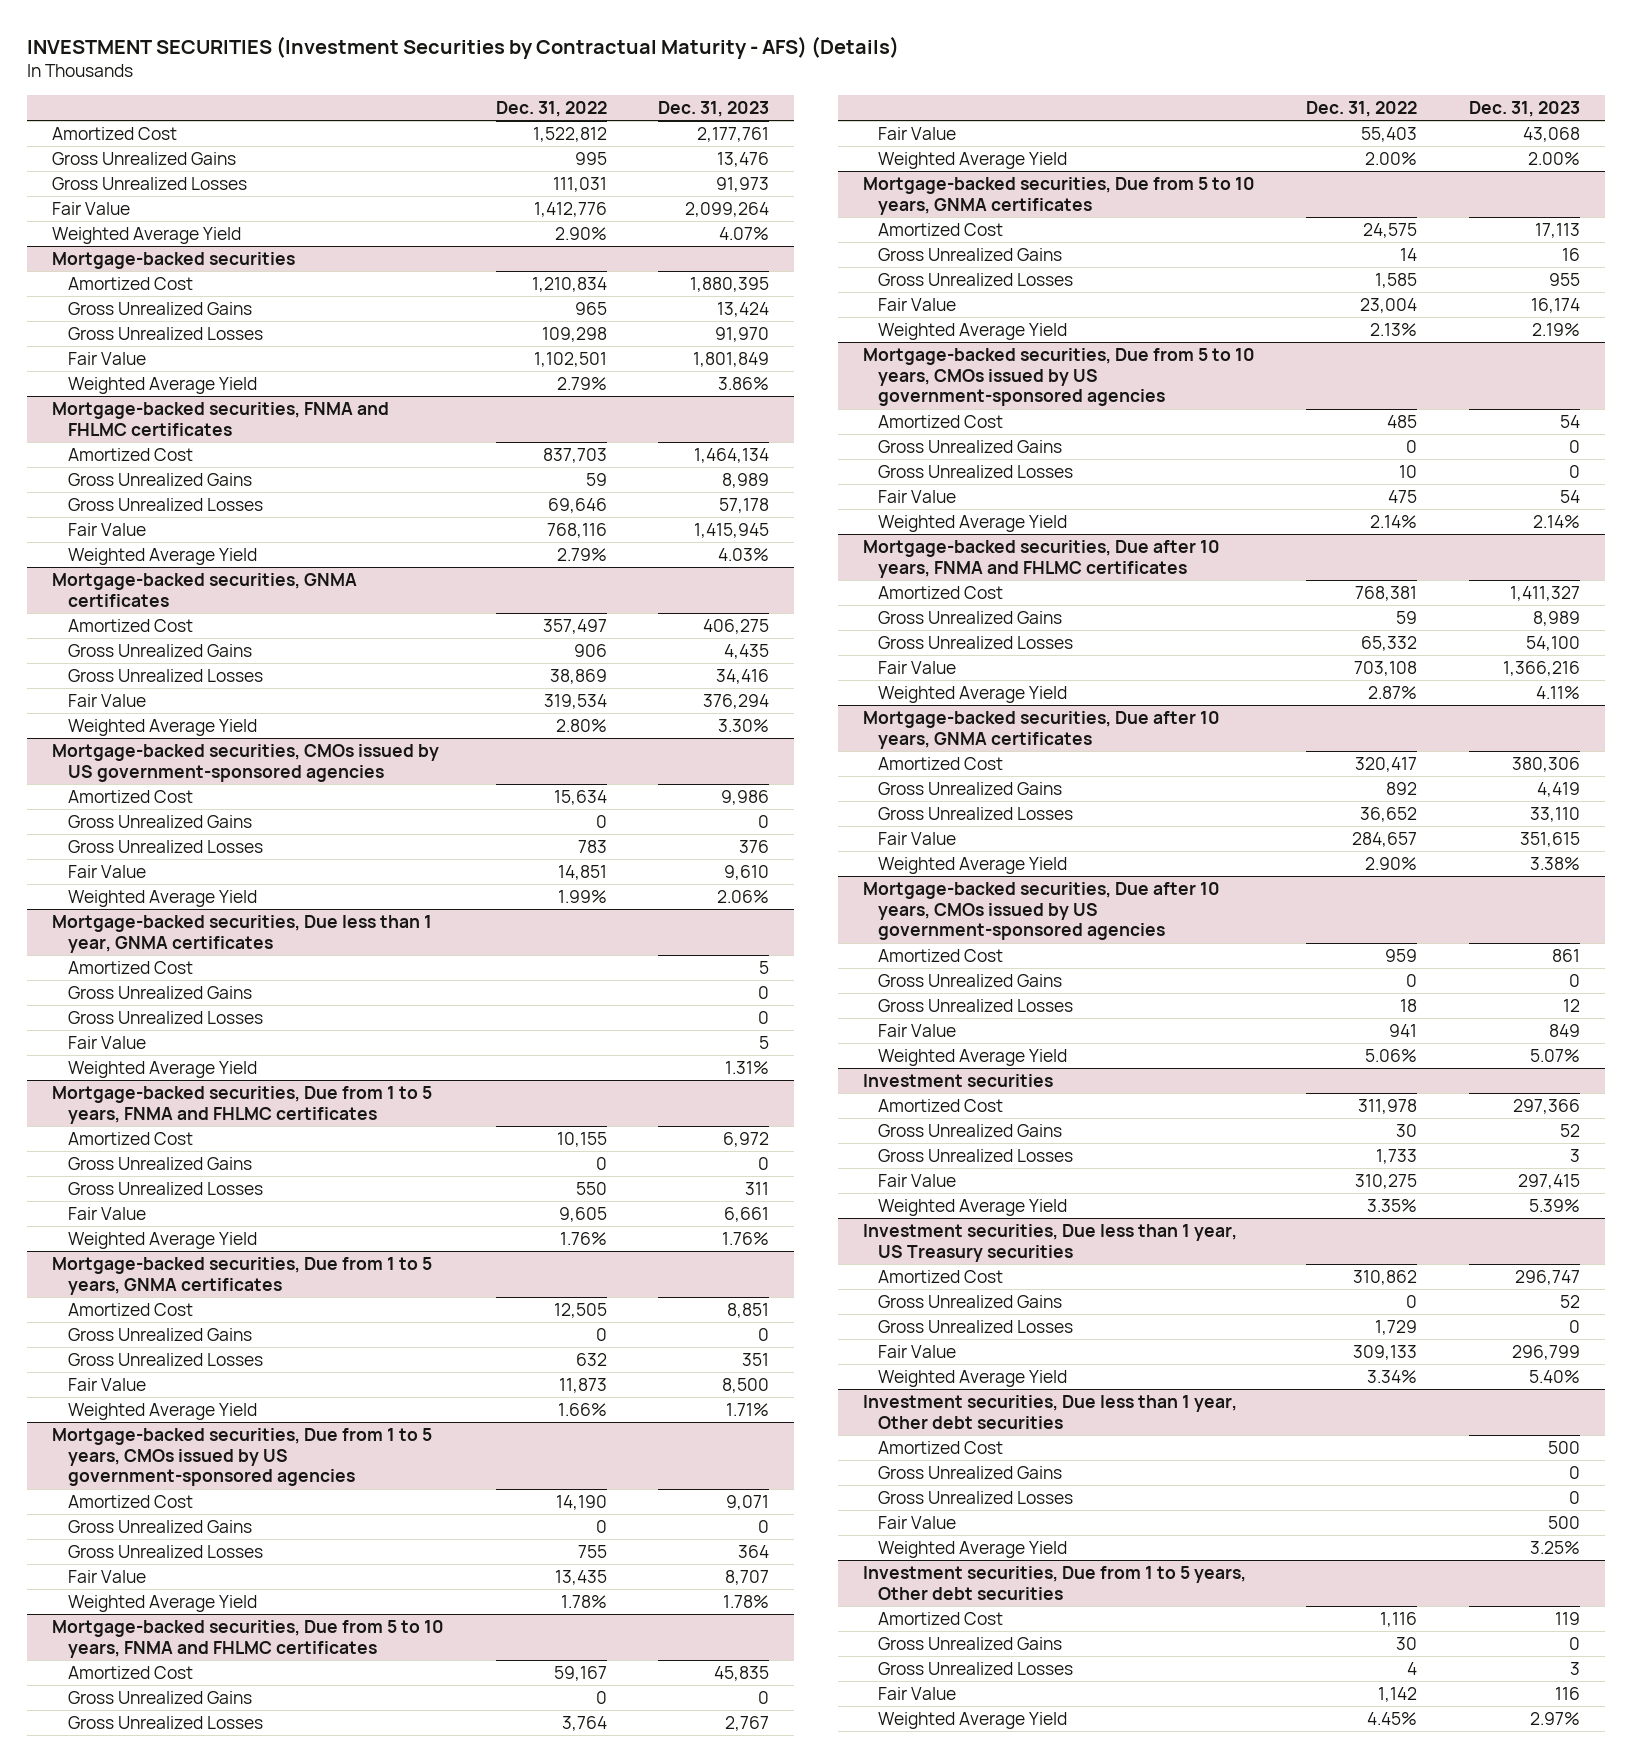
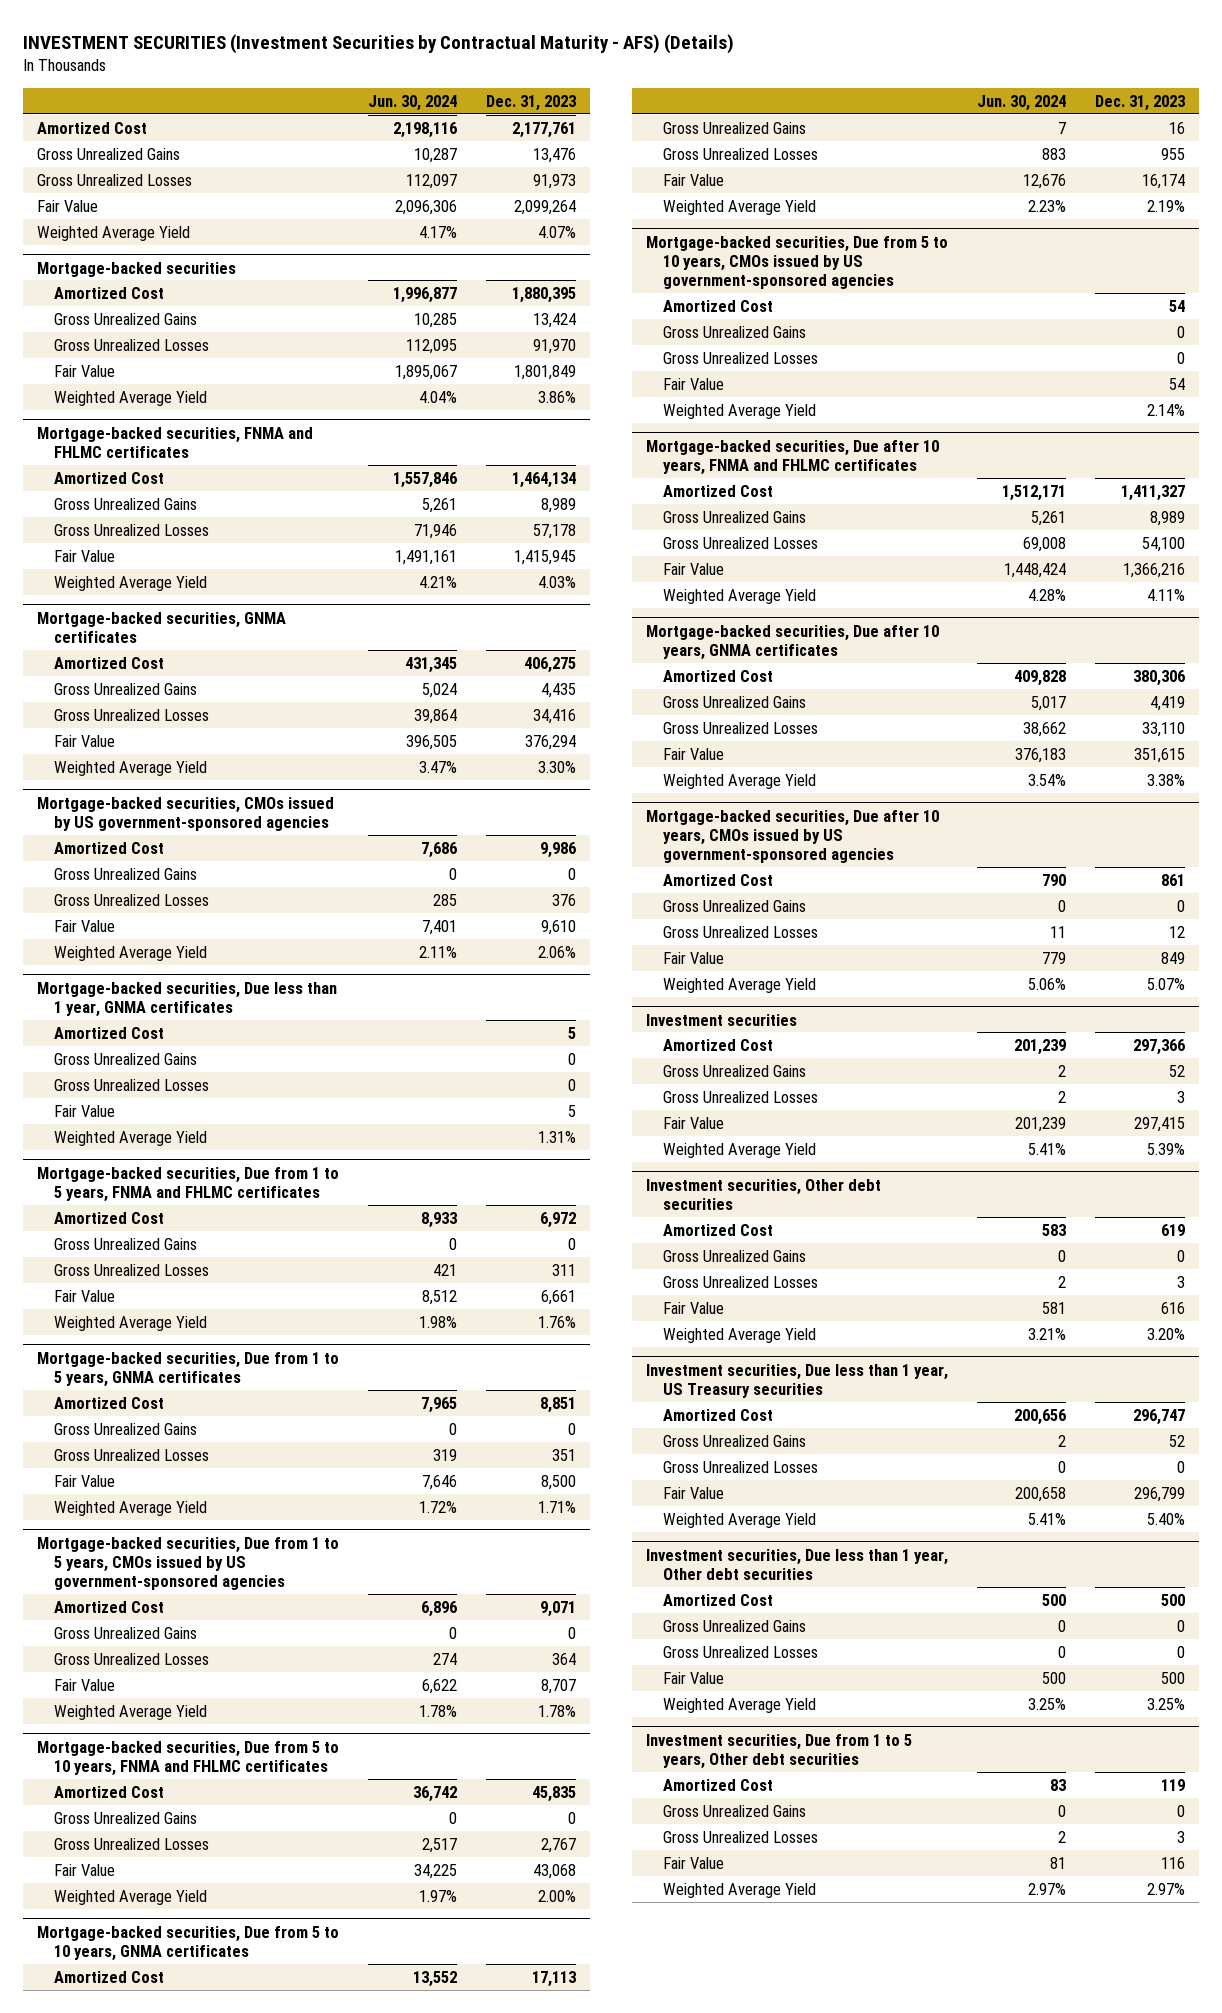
- | Dec. 31, 2022 | Dec. 31, 2023
+ | Jun. 30, 2024 | Dec. 31, 2023
+ Investment securities, Other debt securities
+ Amortized Cost | 583 | 619
+ Gross Unrealized Gains | 0 | 0
+ Gross Unrealized Losses | 2 | 3
+ Fair Value | 581 | 616
+ Weighted Average Yield | 3.21% | 3.20%

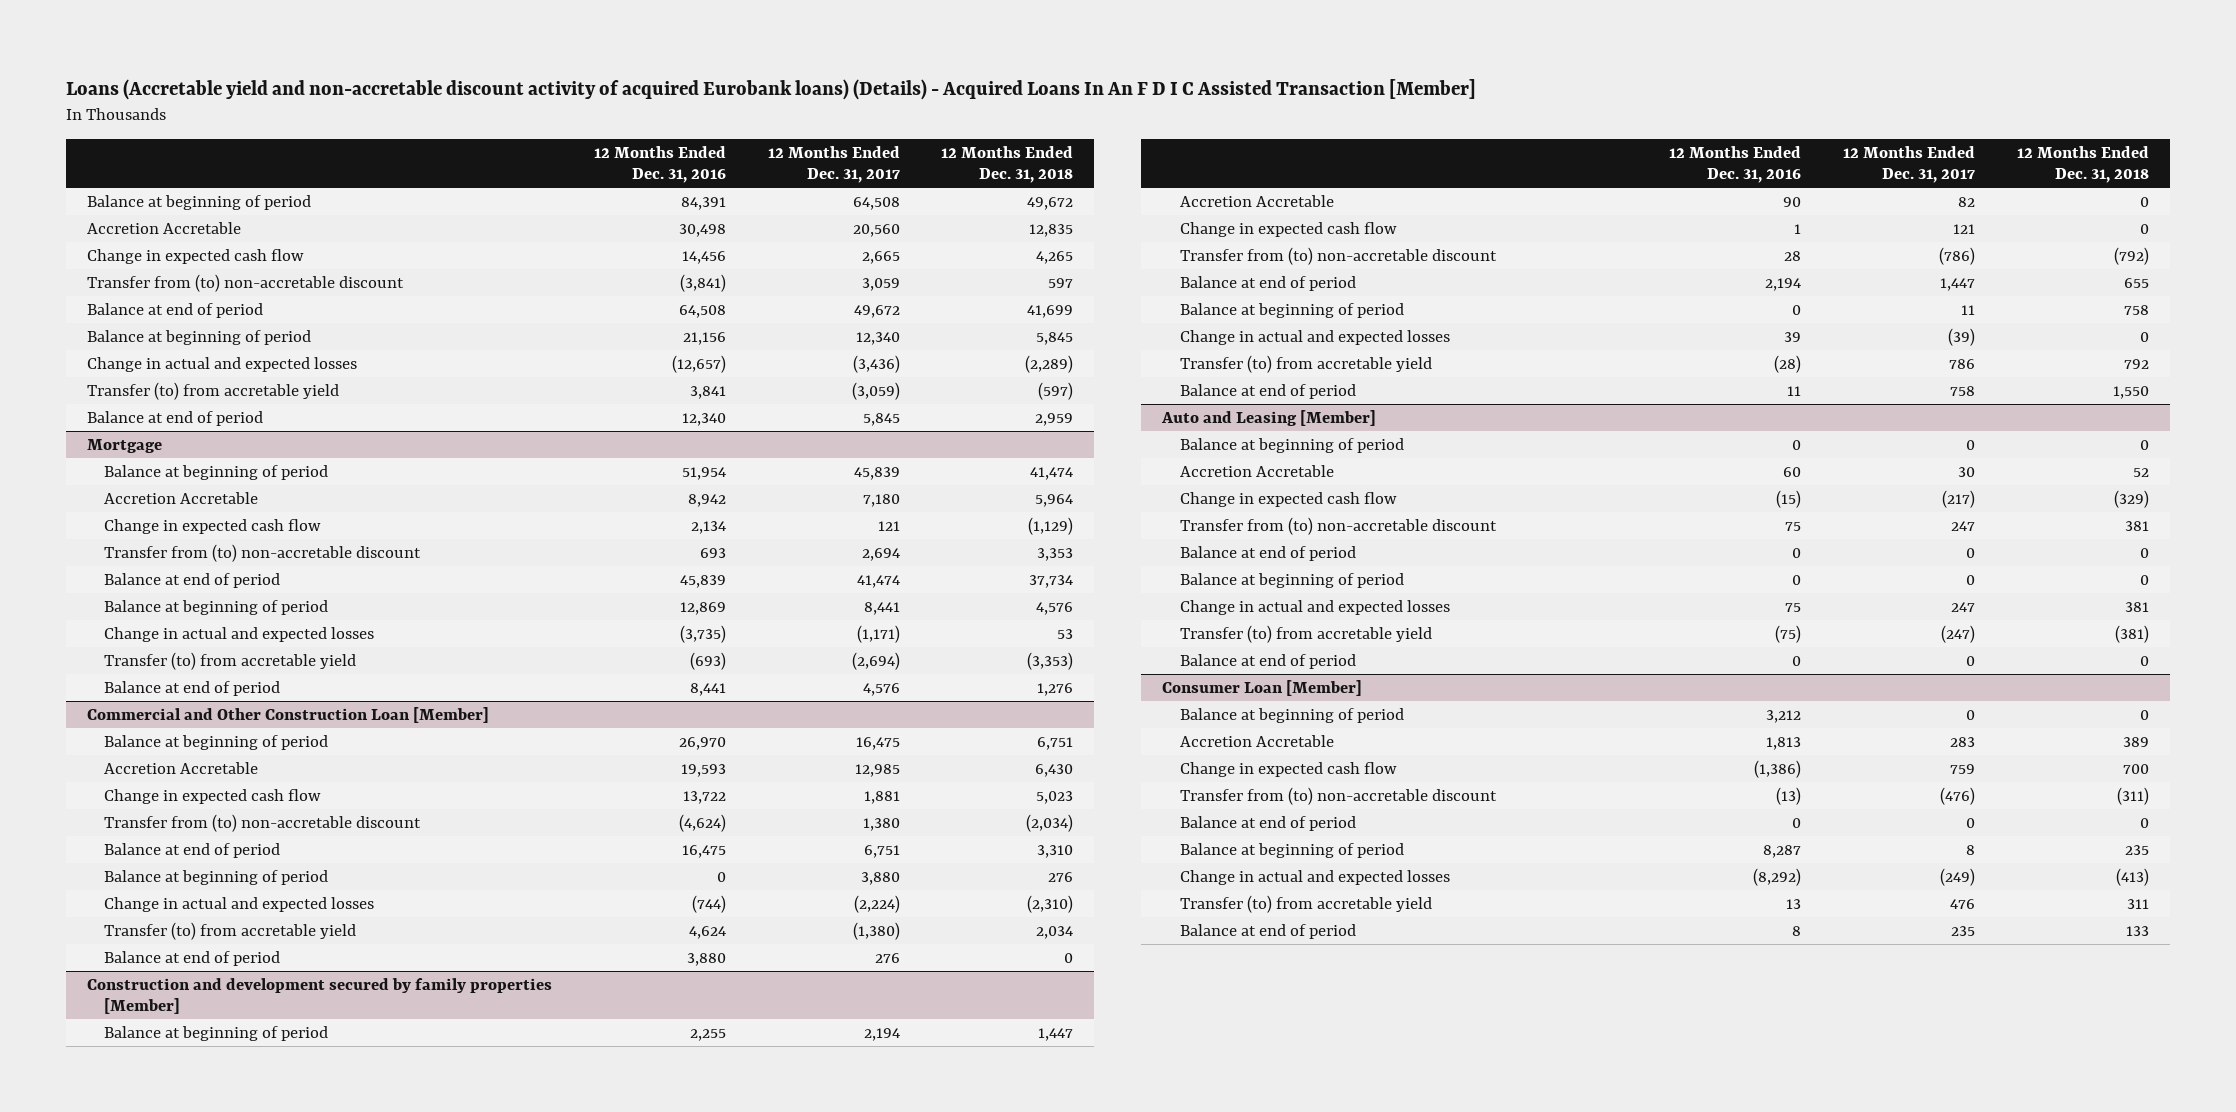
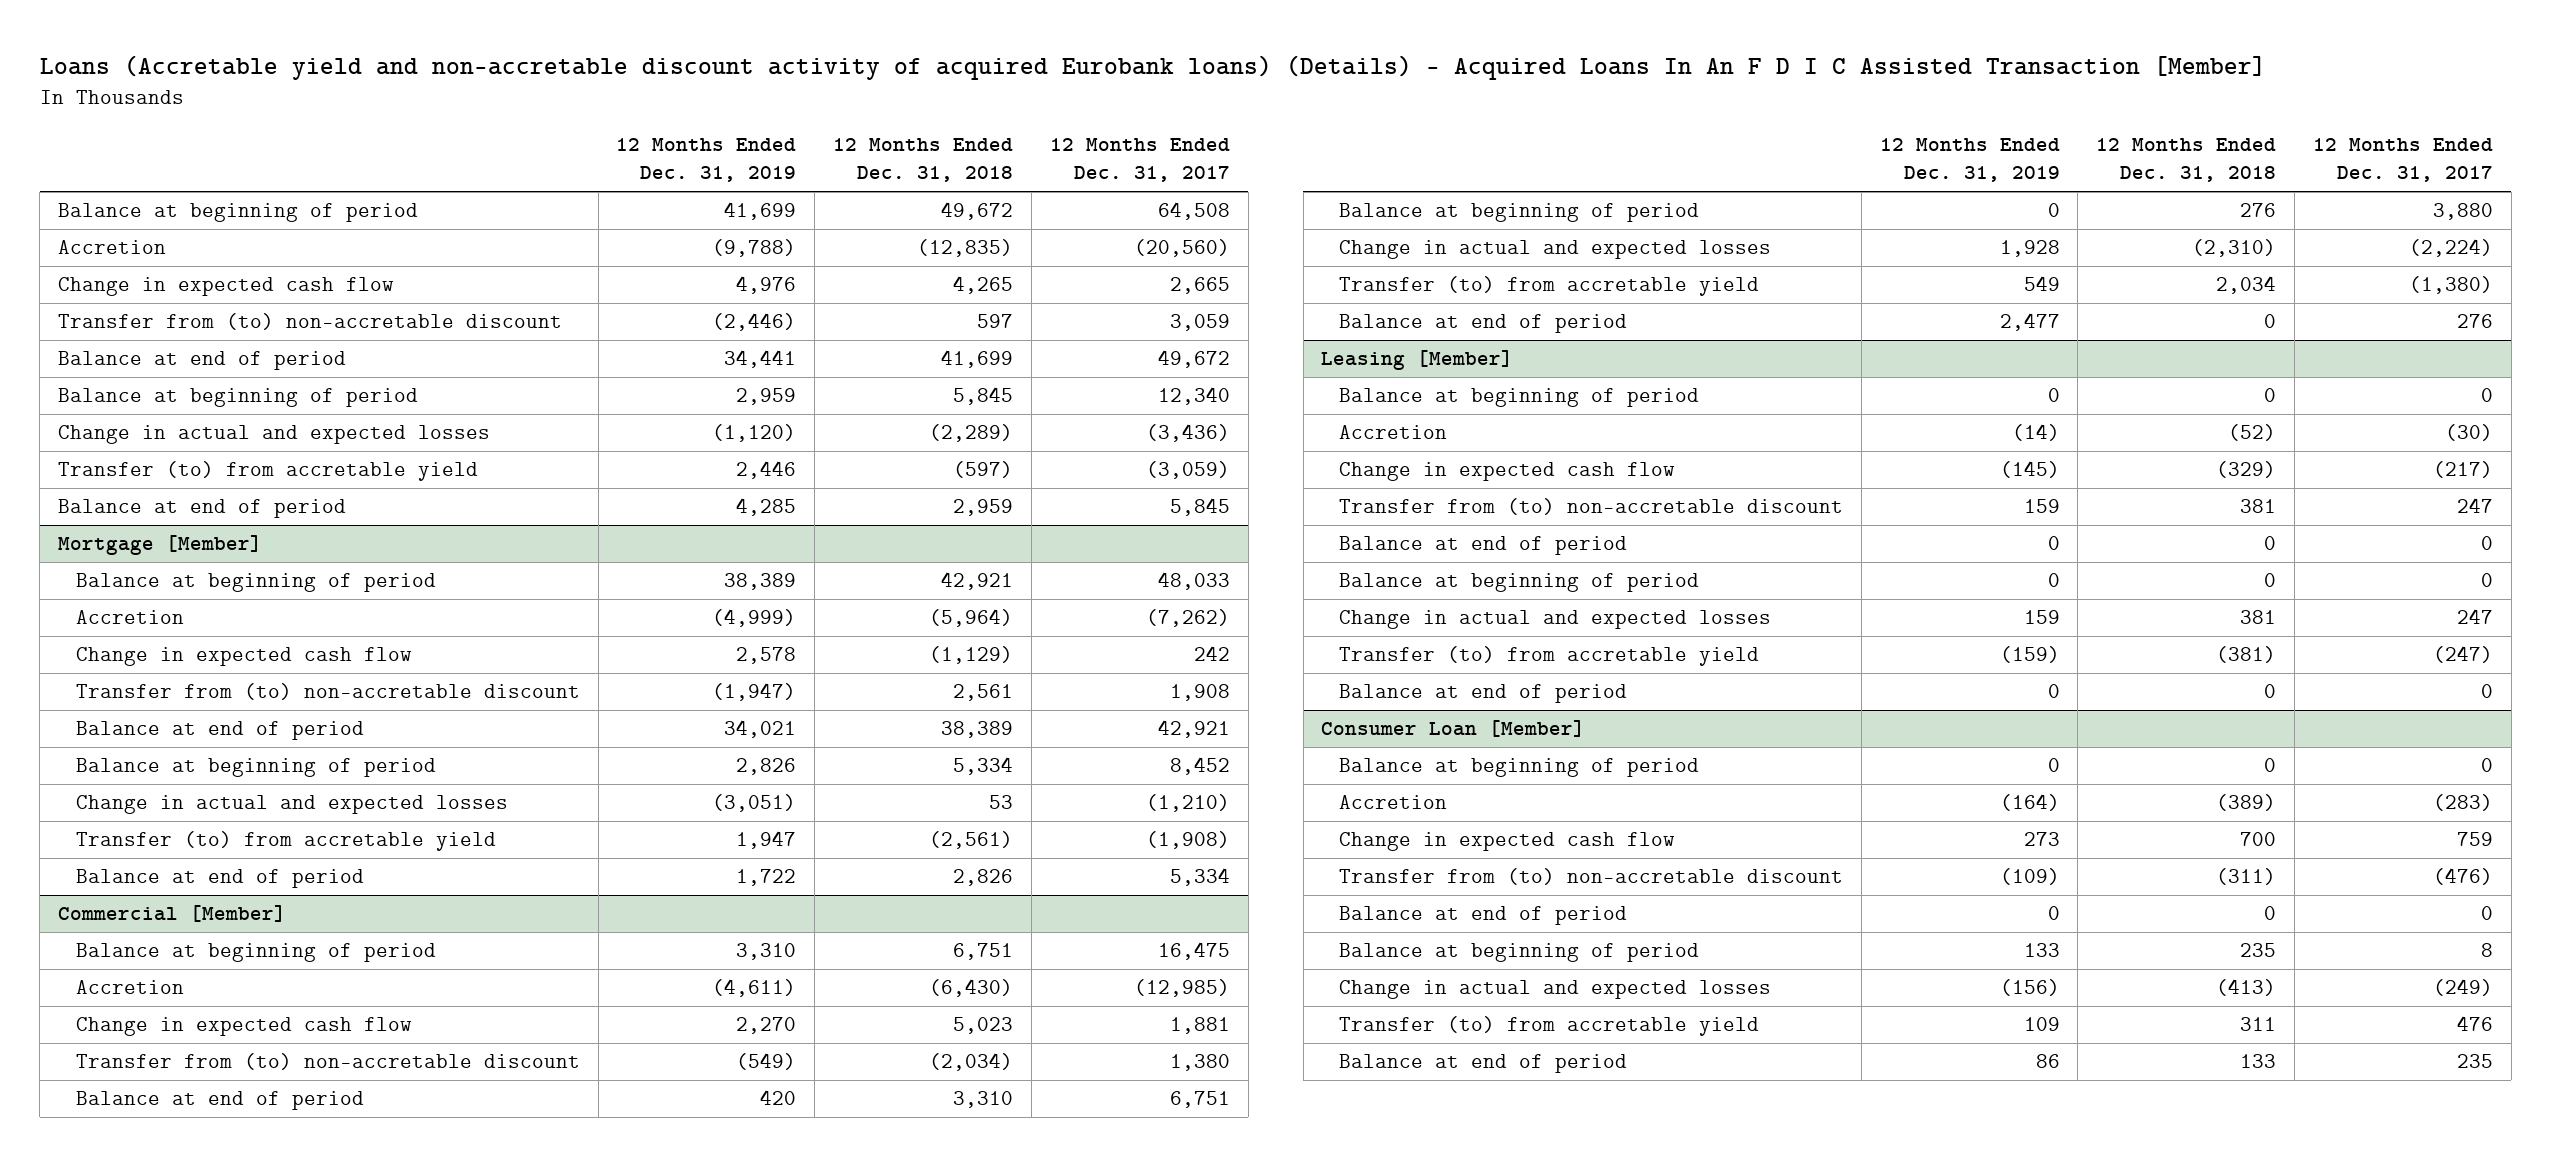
- | 12 Months Ended Dec. 31, 2016 | 12 Months Ended Dec. 31, 2017 | 12 Months Ended Dec. 31, 2018
+ | 12 Months Ended Dec. 31, 2019 | 12 Months Ended Dec. 31, 2018 | 12 Months Ended Dec. 31, 2017
- Accretion Accretable | 30,498 | 20,560 | 12,835
+ Accretion | (9,788) | (12,835) | (20,560)
- Mortgage
- Balance at beginning of period | 51,954 | 45,839 | 41,474
- Accretion Accretable | 8,942 | 7,180 | 5,964
- Change in expected cash flow | 2,134 | 121 | (1,129)
- Transfer from (to) non-accretable discount | 693 | 2,694 | 3,353
- Balance at end of period | 45,839 | 41,474 | 37,734
- Balance at beginning of period | 12,869 | 8,441 | 4,576
- Change in actual and expected losses | (3,735) | (1,171) | 53
- Transfer (to) from accretable yield | (693) | (2,694) | (3,353)
- Balance at end of period | 8,441 | 4,576 | 1,276
- Commercial and Other Construction Loan [Member]
+ Mortgage [Member]
+ Balance at beginning of period | 38,389 | 42,921 | 48,033
+ Accretion | (4,999) | (5,964) | (7,262)
+ Change in expected cash flow | 2,578 | (1,129) | 242
+ Transfer from (to) non-accretable discount | (1,947) | 2,561 | 1,908
+ Balance at end of period | 34,021 | 38,389 | 42,921
+ Balance at beginning of period | 2,826 | 5,334 | 8,452
+ Change in actual and expected losses | (3,051) | 53 | (1,210)
+ Transfer (to) from accretable yield | 1,947 | (2,561) | (1,908)
+ Balance at end of period | 1,722 | 2,826 | 5,334
+ Commercial [Member]
- Accretion Accretable | 19,593 | 12,985 | 6,430
+ Accretion | (4,611) | (6,430) | (12,985)
- Construction and development secured by family properties [Member]
- Balance at beginning of period | 2,255 | 2,194 | 1,447
- Accretion Accretable | 90 | 82 | 0
- Change in expected cash flow | 1 | 121 | 0
- Transfer from (to) non-accretable discount | 28 | (786) | (792)
- Balance at end of period | 2,194 | 1,447 | 655
- Balance at beginning of period | 0 | 11 | 758
- Change in actual and expected losses | 39 | (39) | 0
- Transfer (to) from accretable yield | (28) | 786 | 792
- Balance at end of period | 11 | 758 | 1,550
- Auto and Leasing [Member]
+ Leasing [Member]
- Accretion Accretable | 60 | 30 | 52
+ Accretion | (14) | (52) | (30)
@ Consumer Loan [Member]
- Accretion Accretable | 1,813 | 283 | 389
+ Accretion | (164) | (389) | (283)

